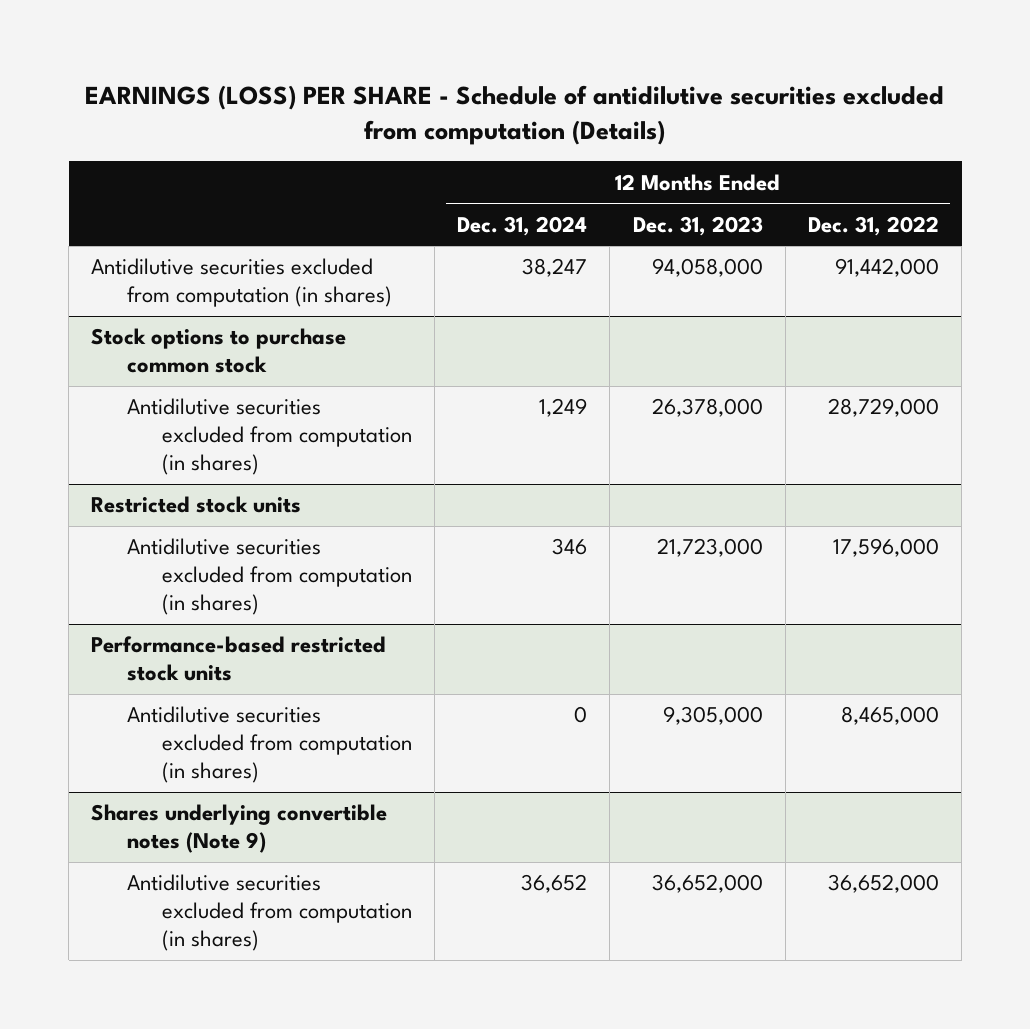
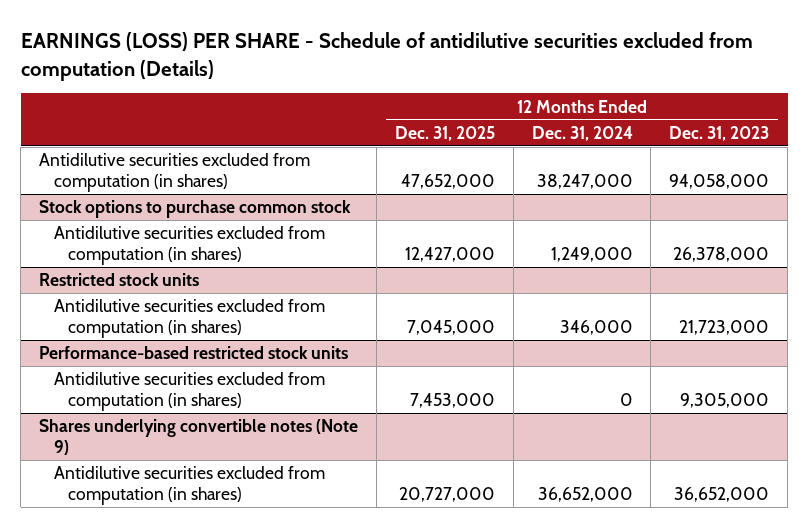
- | 12 Months Ended Dec. 31, 2024 | 12 Months Ended Dec. 31, 2023 | 12 Months Ended Dec. 31, 2022
+ | 12 Months Ended Dec. 31, 2025 | 12 Months Ended Dec. 31, 2024 | 12 Months Ended Dec. 31, 2023
- Antidilutive securities excluded from computation (in shares) | 38,247 | 94,058,000 | 91,442,000
+ Antidilutive securities excluded from computation (in shares) | 47,652,000 | 38,247,000 | 94,058,000
@ Stock options to purchase common stock
- Antidilutive securities excluded from computation (in shares) | 1,249 | 26,378,000 | 28,729,000
+ Antidilutive securities excluded from computation (in shares) | 12,427,000 | 1,249,000 | 26,378,000
@ Restricted stock units
- Antidilutive securities excluded from computation (in shares) | 346 | 21,723,000 | 17,596,000
+ Antidilutive securities excluded from computation (in shares) | 7,045,000 | 346,000 | 21,723,000
@ Shares underlying convertible notes (Note 9)
- Antidilutive securities excluded from computation (in shares) | 36,652 | 36,652,000 | 36,652,000
+ Antidilutive securities excluded from computation (in shares) | 20,727,000 | 36,652,000 | 36,652,000

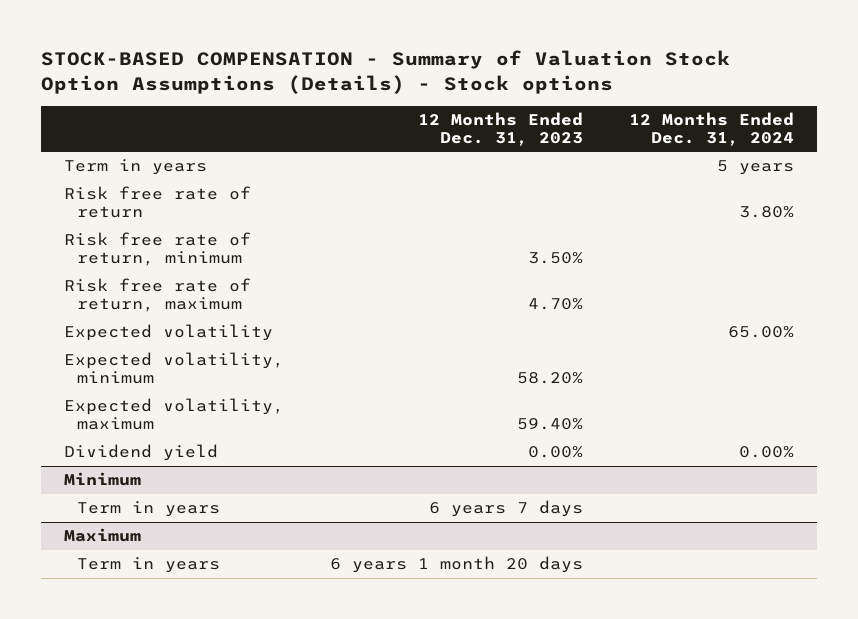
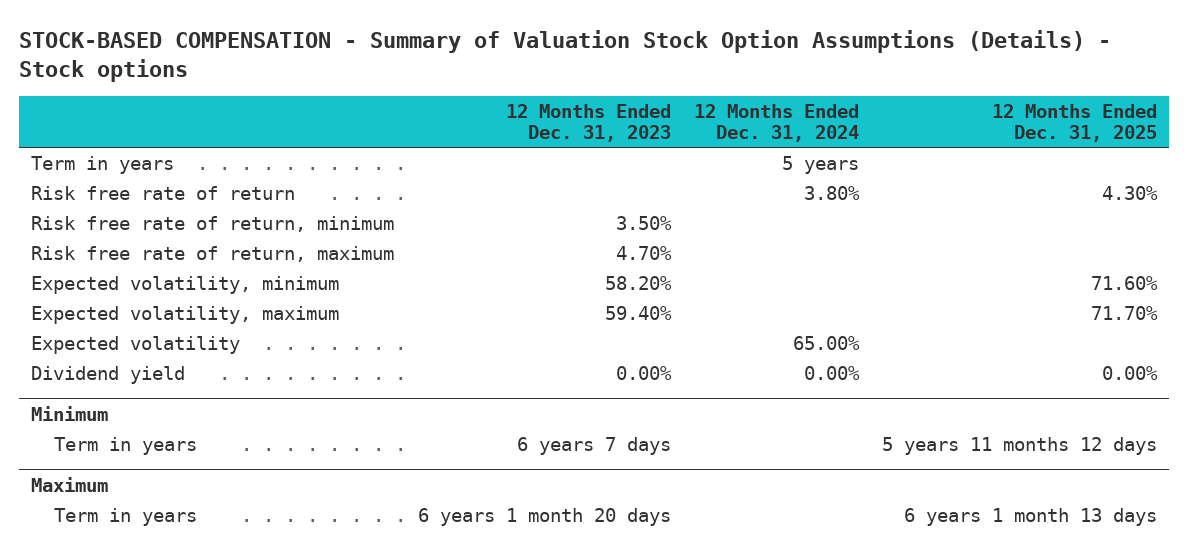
- | 12 Months Ended Dec. 31, 2023 | 12 Months Ended Dec. 31, 2024
+ | 12 Months Ended Dec. 31, 2023 | 12 Months Ended Dec. 31, 2024 | 12 Months Ended Dec. 31, 2025
moved down: Expected volatility | | 65.00% |

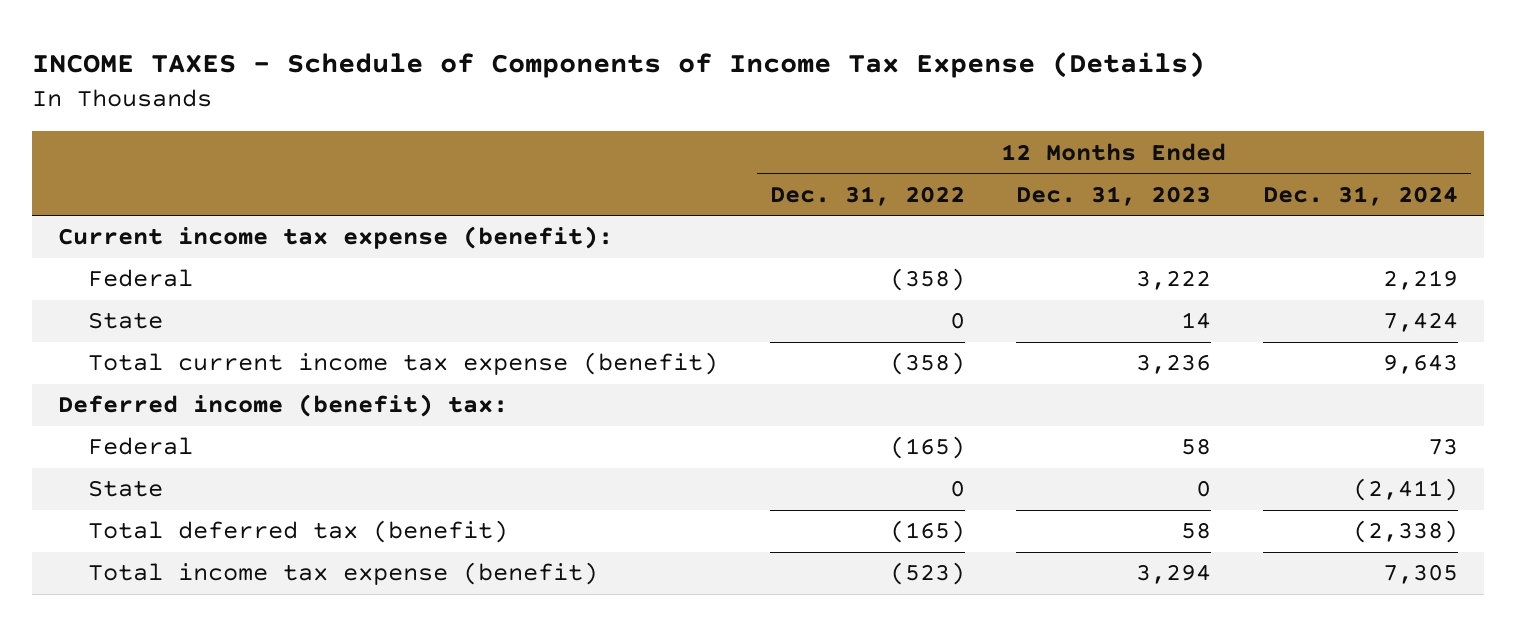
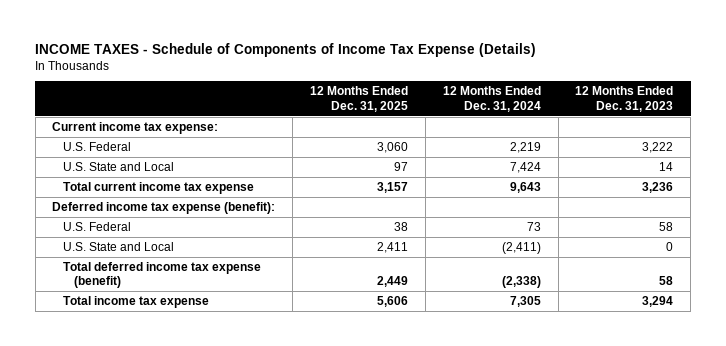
- | 12 Months Ended Dec. 31, 2022 | 12 Months Ended Dec. 31, 2023 | 12 Months Ended Dec. 31, 2024
+ | 12 Months Ended Dec. 31, 2025 | 12 Months Ended Dec. 31, 2024 | 12 Months Ended Dec. 31, 2023
- Current income tax expense (benefit):
- Federal | (358) | 3,222 | 2,219
- State | 0 | 14 | 7,424
- Total current income tax expense (benefit) | (358) | 3,236 | 9,643
- Deferred income (benefit) tax:
- Federal | (165) | 58 | 73
- State | 0 | 0 | (2,411)
- Total deferred tax (benefit) | (165) | 58 | (2,338)
- Total income tax expense (benefit) | (523) | 3,294 | 7,305
+ Current income tax expense:
+ U.S. Federal | 3,060 | 2,219 | 3,222
+ U.S. State and Local | 97 | 7,424 | 14
+ Total current income tax expense | 3,157 | 9,643 | 3,236
+ Deferred income tax expense (benefit):
+ U.S. Federal | 38 | 73 | 58
+ U.S. State and Local | 2,411 | (2,411) | 0
+ Total deferred income tax expense (benefit) | 2,449 | (2,338) | 58
+ Total income tax expense | 5,606 | 7,305 | 3,294

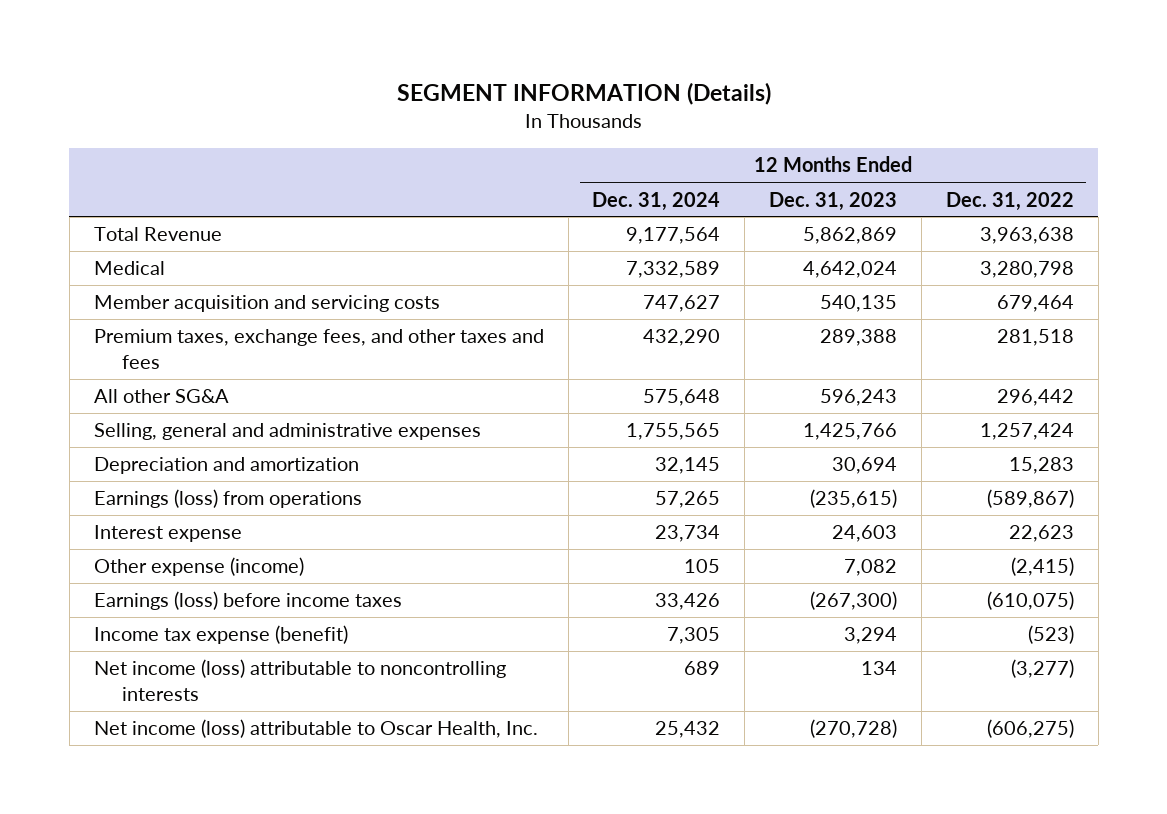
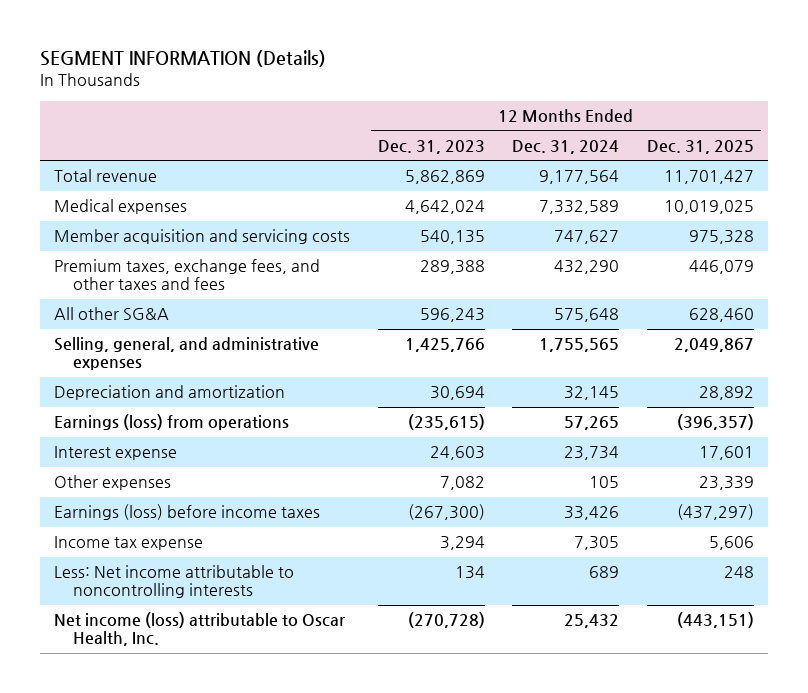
- | 12 Months Ended Dec. 31, 2024 | 12 Months Ended Dec. 31, 2023 | 12 Months Ended Dec. 31, 2022
+ | 12 Months Ended Dec. 31, 2023 | 12 Months Ended Dec. 31, 2024 | 12 Months Ended Dec. 31, 2025
- Total Revenue | 9,177,564 | 5,862,869 | 3,963,638
- Medical | 7,332,589 | 4,642,024 | 3,280,798
+ Total revenue | 5,862,869 | 9,177,564 | 11,701,427
+ Medical expenses | 4,642,024 | 7,332,589 | 10,019,025
- Selling, general and administrative expenses | 1,755,565 | 1,425,766 | 1,257,424
+ Selling, general, and administrative expenses | 1,425,766 | 1,755,565 | 2,049,867
- Other expense (income) | 105 | 7,082 | (2,415)
+ Other expenses | 7,082 | 105 | 23,339
- Income tax expense (benefit) | 7,305 | 3,294 | (523)
- Net income (loss) attributable to noncontrolling interests | 689 | 134 | (3,277)
+ Income tax expense | 3,294 | 7,305 | 5,606
+ Less: Net income attributable to noncontrolling interests | 134 | 689 | 248

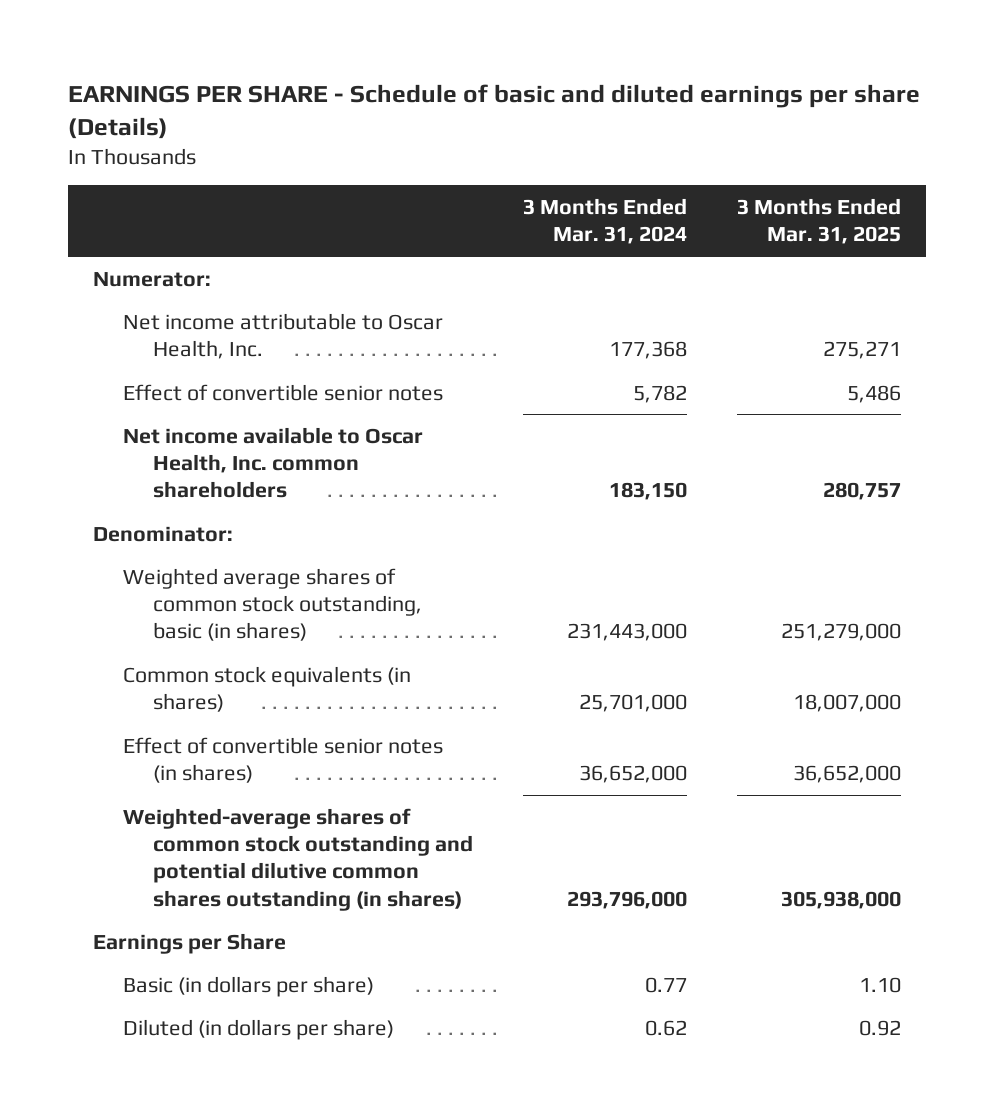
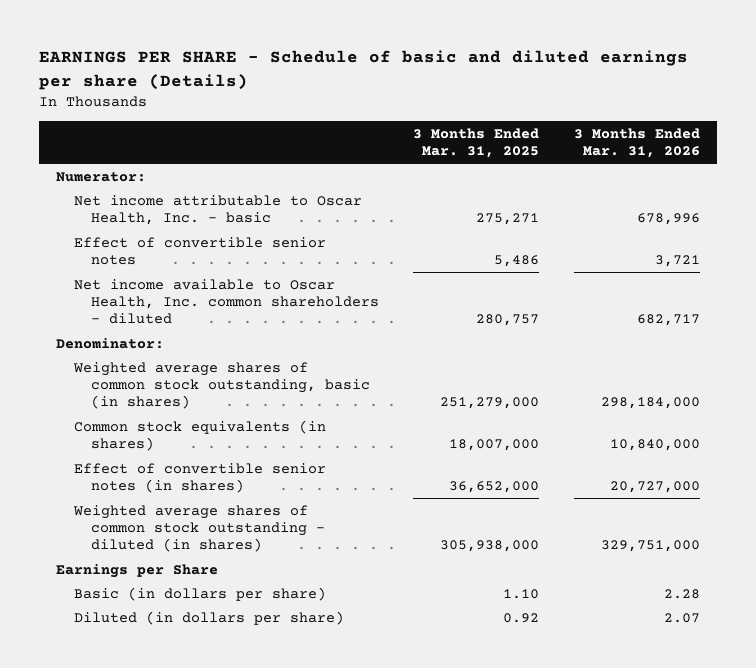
- | 3 Months Ended Mar. 31, 2024 | 3 Months Ended Mar. 31, 2025
+ | 3 Months Ended Mar. 31, 2025 | 3 Months Ended Mar. 31, 2026
- Net income attributable to Oscar Health, Inc. | 177,368 | 275,271
+ Net income attributable to Oscar Health, Inc. - basic | 275,271 | 678,996
- Net income available to Oscar Health, Inc. common shareholders | 183,150 | 280,757
+ Net income available to Oscar Health, Inc. common shareholders - diluted | 280,757 | 682,717
- Weighted-average shares of common stock outstanding and potential dilutive common shares outstanding (in shares) | 293,796,000 | 305,938,000
+ Weighted average shares of common stock outstanding - diluted (in shares) | 305,938,000 | 329,751,000

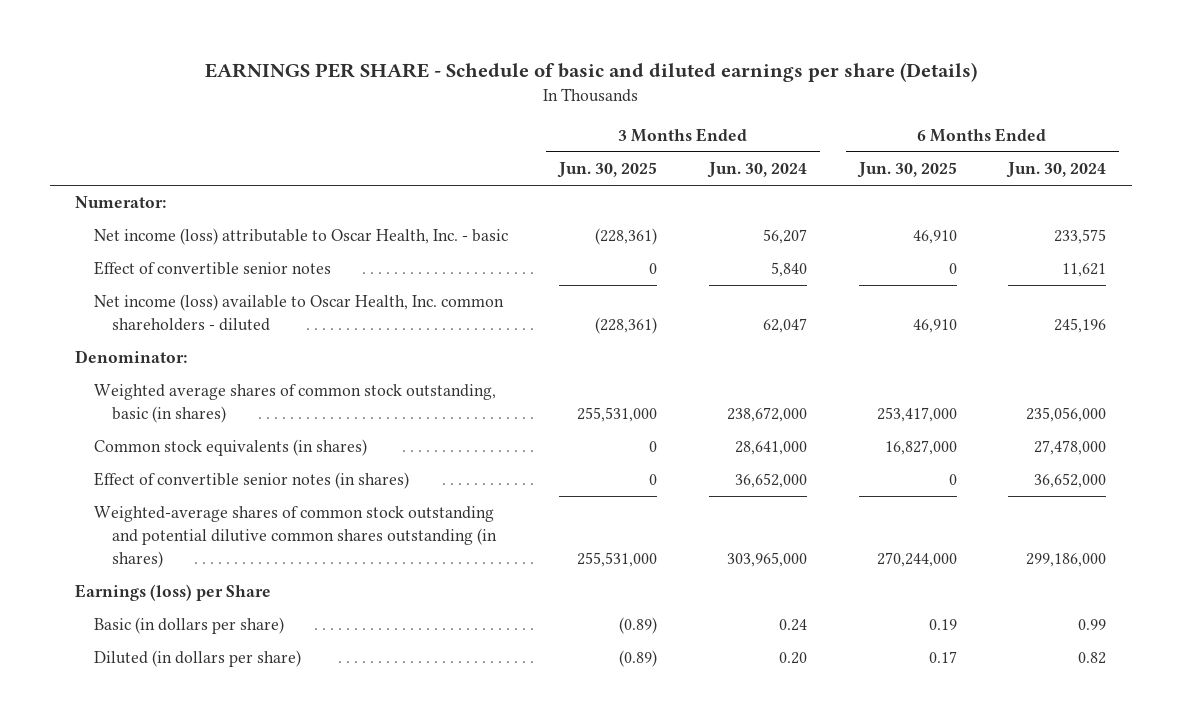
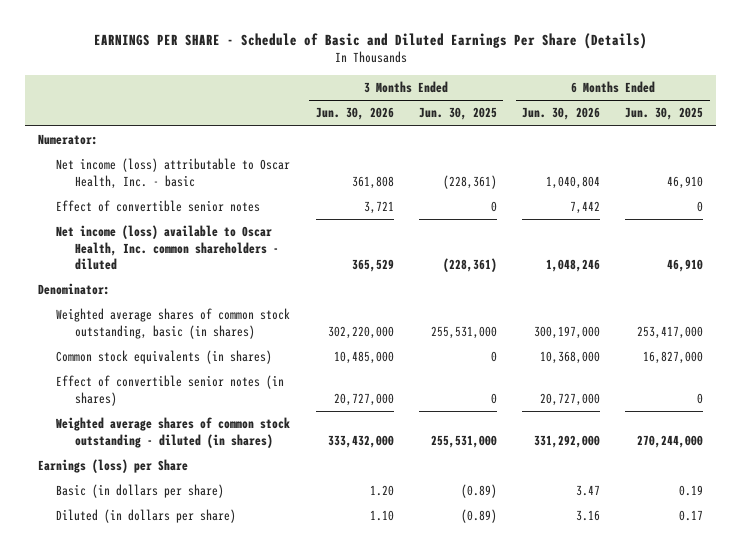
- EARNINGS PER SHARE - Schedule of basic and diluted earnings per share (Details)
+ EARNINGS PER SHARE - Schedule of Basic and Diluted Earnings Per Share (Details)
- | 3 Months Ended Jun. 30, 2025 | 3 Months Ended Jun. 30, 2024 | 6 Months Ended Jun. 30, 2025 | 6 Months Ended Jun. 30, 2024
+ | 3 Months Ended Jun. 30, 2026 | 3 Months Ended Jun. 30, 2025 | 6 Months Ended Jun. 30, 2026 | 6 Months Ended Jun. 30, 2025
- Weighted-average shares of common stock outstanding and potential dilutive common shares outstanding (in shares) | 255,531,000 | 303,965,000 | 270,244,000 | 299,186,000
+ Weighted average shares of common stock outstanding - diluted (in shares) | 333,432,000 | 255,531,000 | 331,292,000 | 270,244,000

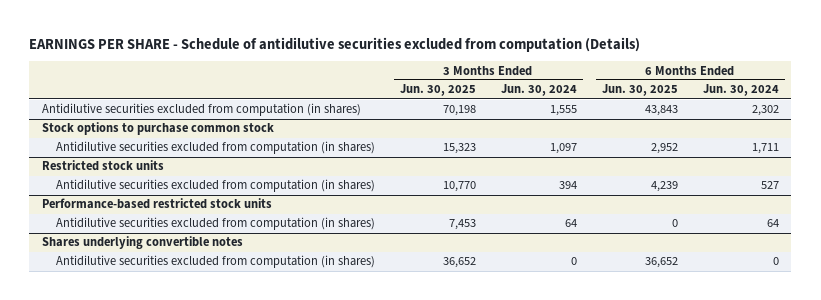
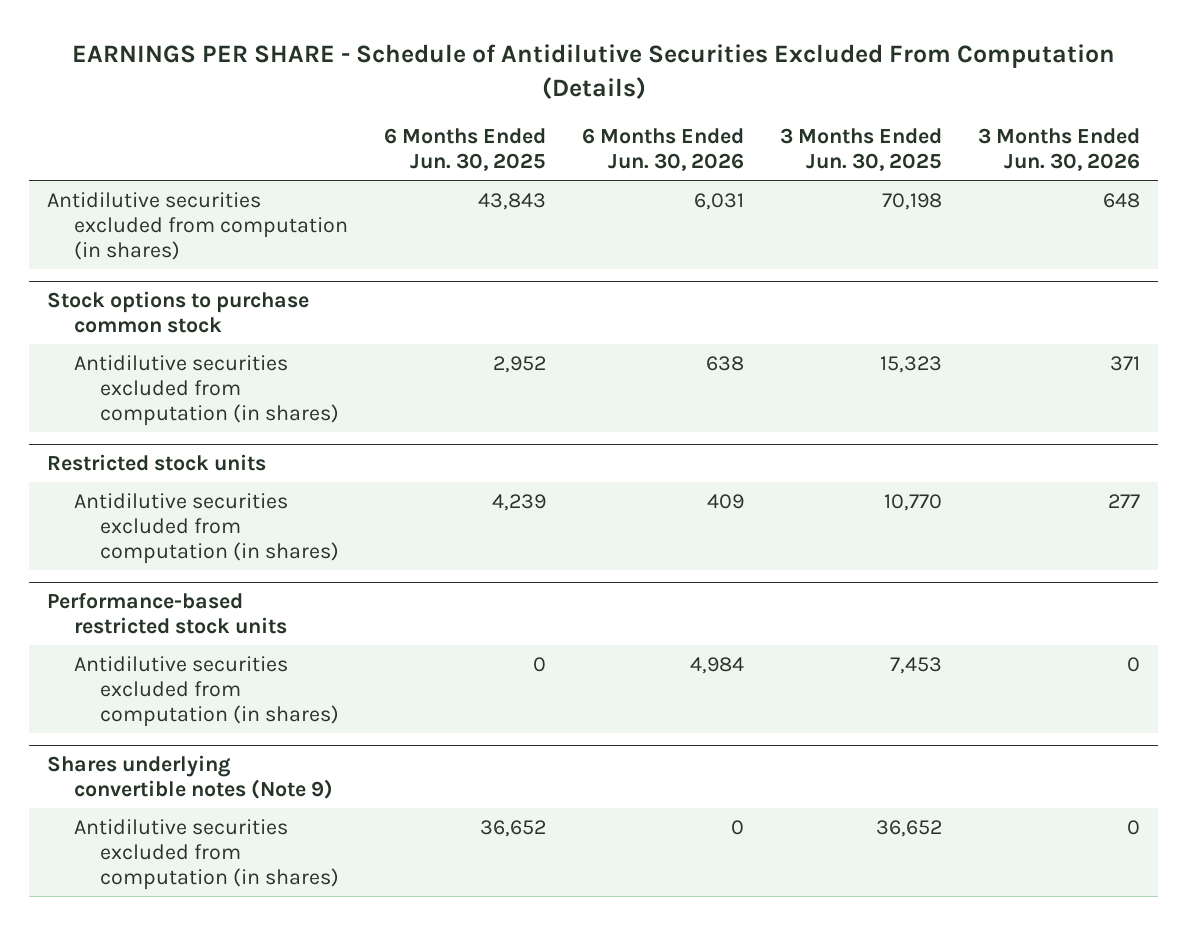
- EARNINGS PER SHARE - Schedule of antidilutive securities excluded from computation (Details)
+ EARNINGS PER SHARE - Schedule of Antidilutive Securities Excluded From Computation (Details)
- | 3 Months Ended Jun. 30, 2025 | 3 Months Ended Jun. 30, 2024 | 6 Months Ended Jun. 30, 2025 | 6 Months Ended Jun. 30, 2024
+ | 6 Months Ended Jun. 30, 2025 | 6 Months Ended Jun. 30, 2026 | 3 Months Ended Jun. 30, 2025 | 3 Months Ended Jun. 30, 2026
- Shares underlying convertible notes
+ Shares underlying convertible notes (Note 9)

